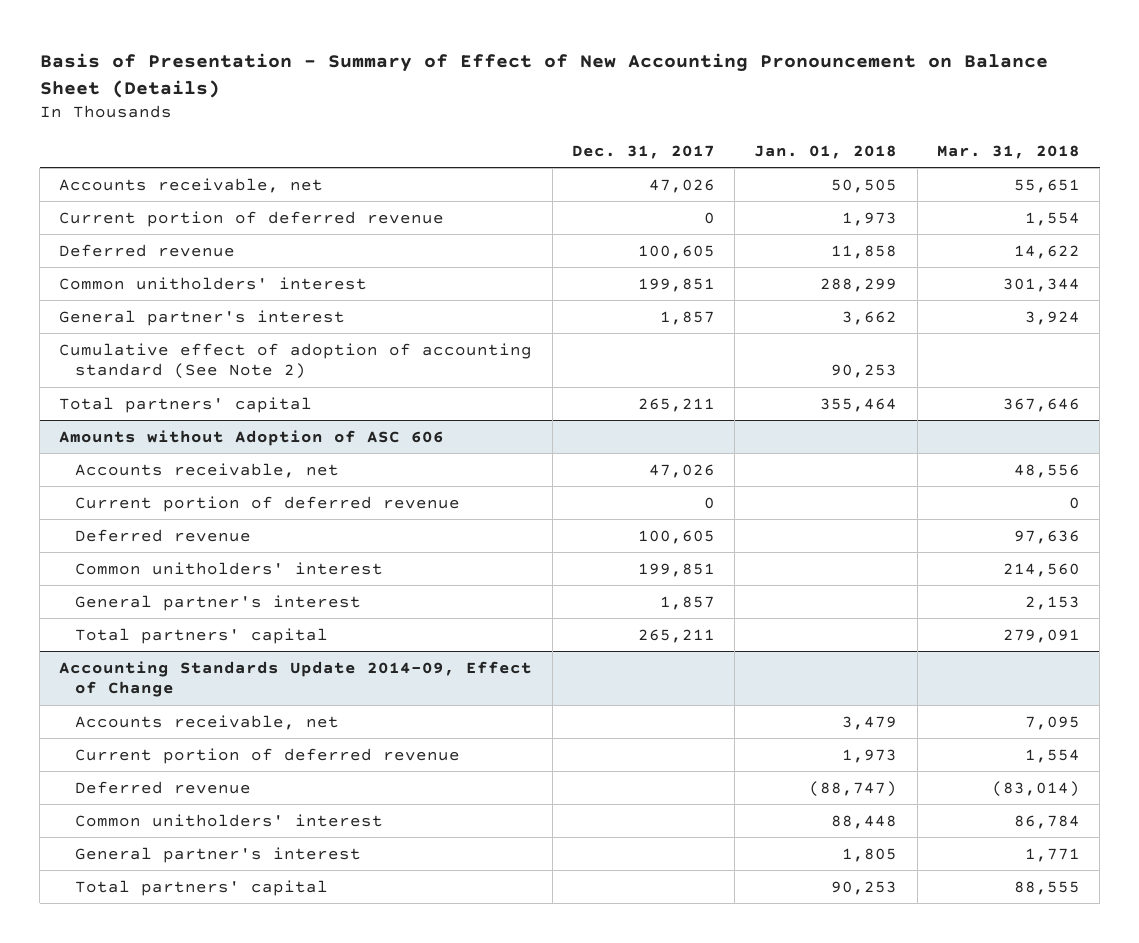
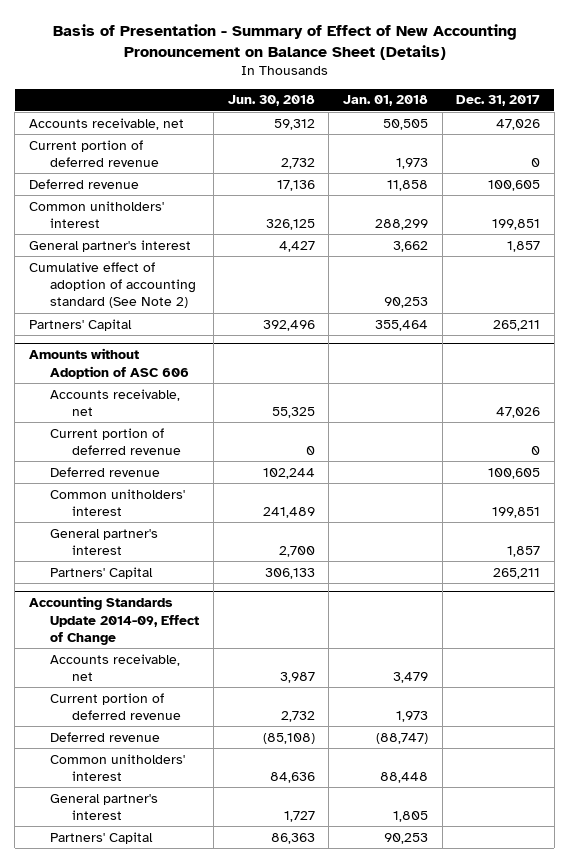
- | Dec. 31, 2017 | Jan. 01, 2018 | Mar. 31, 2018
+ | Jun. 30, 2018 | Jan. 01, 2018 | Dec. 31, 2017
- Total partners' capital | 265,211 | 355,464 | 367,646
+ Partners' Capital | 392,496 | 355,464 | 265,211
@ Amounts without Adoption of ASC 606
- Total partners' capital | 265,211 | | 279,091
+ Partners' Capital | 306,133 | | 265,211
@ Accounting Standards Update 2014-09, Effect of Change
- Total partners' capital | | 90,253 | 88,555
+ Partners' Capital | 86,363 | 90,253 |

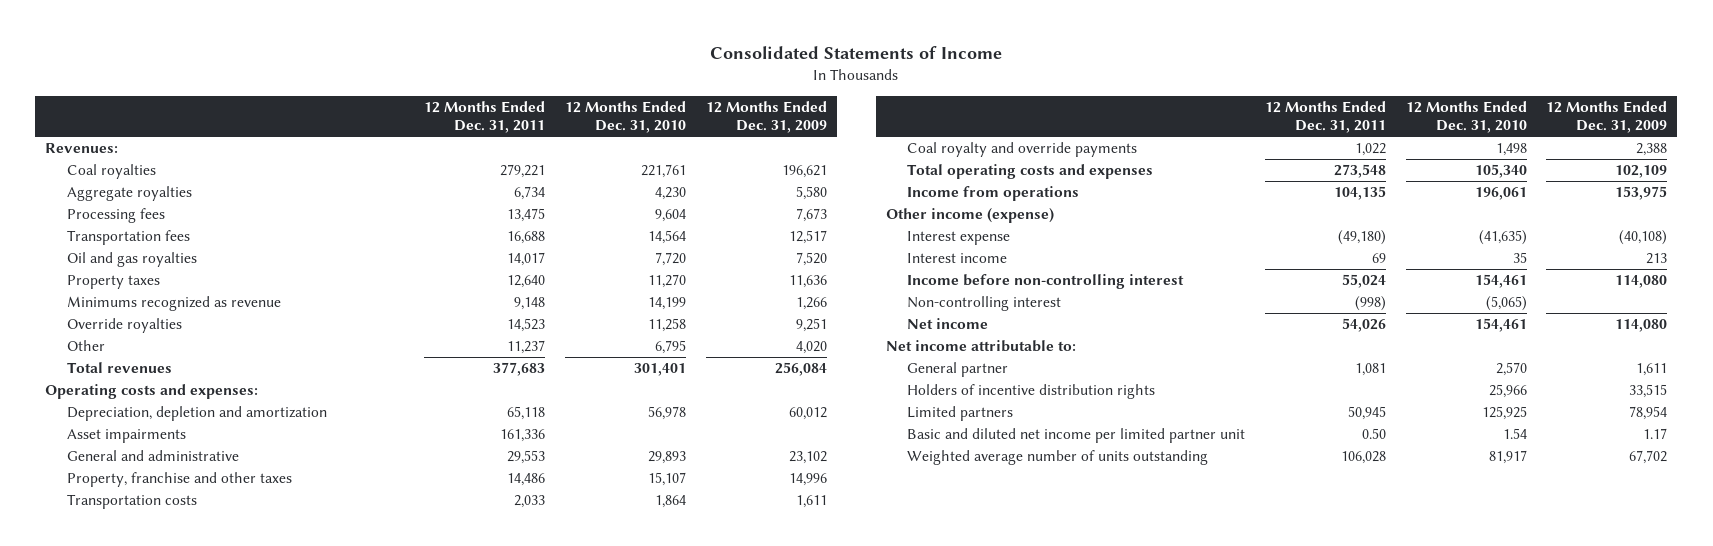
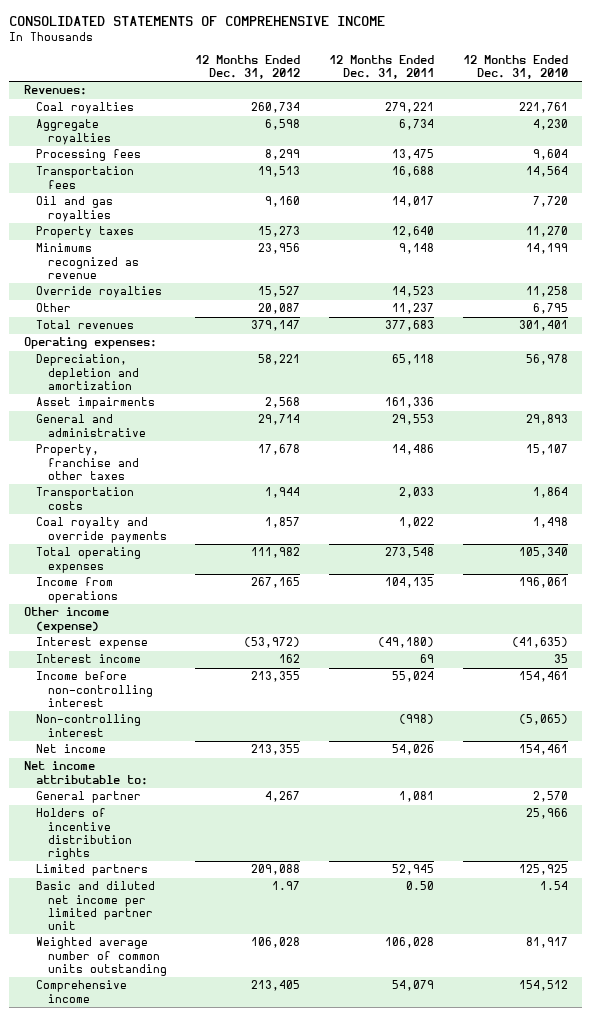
- Consolidated Statements of Income
+ CONSOLIDATED STATEMENTS OF COMPREHENSIVE INCOME
- | 12 Months Ended Dec. 31, 2011 | 12 Months Ended Dec. 31, 2010 | 12 Months Ended Dec. 31, 2009
+ | 12 Months Ended Dec. 31, 2012 | 12 Months Ended Dec. 31, 2011 | 12 Months Ended Dec. 31, 2010
- Operating costs and expenses:
+ Operating expenses:
- Total operating costs and expenses | 273,548 | 105,340 | 102,109
+ Total operating expenses | 111,982 | 273,548 | 105,340
- Limited partners | 50,945 | 125,925 | 78,954
+ Limited partners | 209,088 | 52,945 | 125,925
- Weighted average number of units outstanding | 106,028 | 81,917 | 67,702
+ Weighted average number of common units outstanding | 106,028 | 106,028 | 81,917
+ Comprehensive income | 213,405 | 54,079 | 154,512

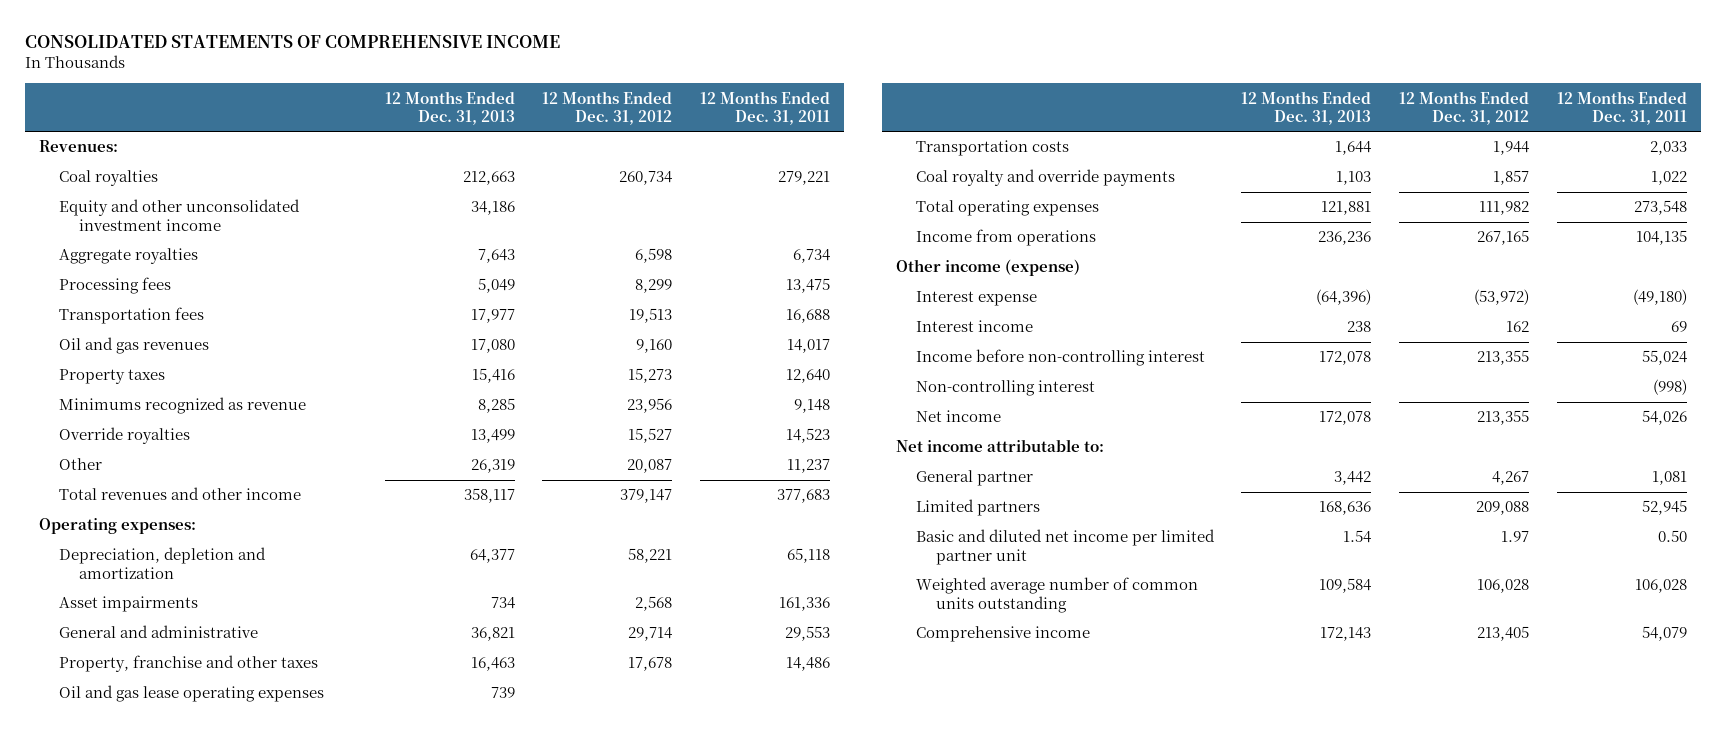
- | 12 Months Ended Dec. 31, 2012 | 12 Months Ended Dec. 31, 2011 | 12 Months Ended Dec. 31, 2010
+ | 12 Months Ended Dec. 31, 2013 | 12 Months Ended Dec. 31, 2012 | 12 Months Ended Dec. 31, 2011
+ Equity and other unconsolidated investment income | 34,186 | |
- Oil and gas royalties | 9,160 | 14,017 | 7,720
+ Oil and gas revenues | 17,080 | 9,160 | 14,017
- Total revenues | 379,147 | 377,683 | 301,401
+ Total revenues and other income | 358,117 | 379,147 | 377,683
+ Oil and gas lease operating expenses | 739 | |
- Holders of incentive distribution rights | | | 25,966

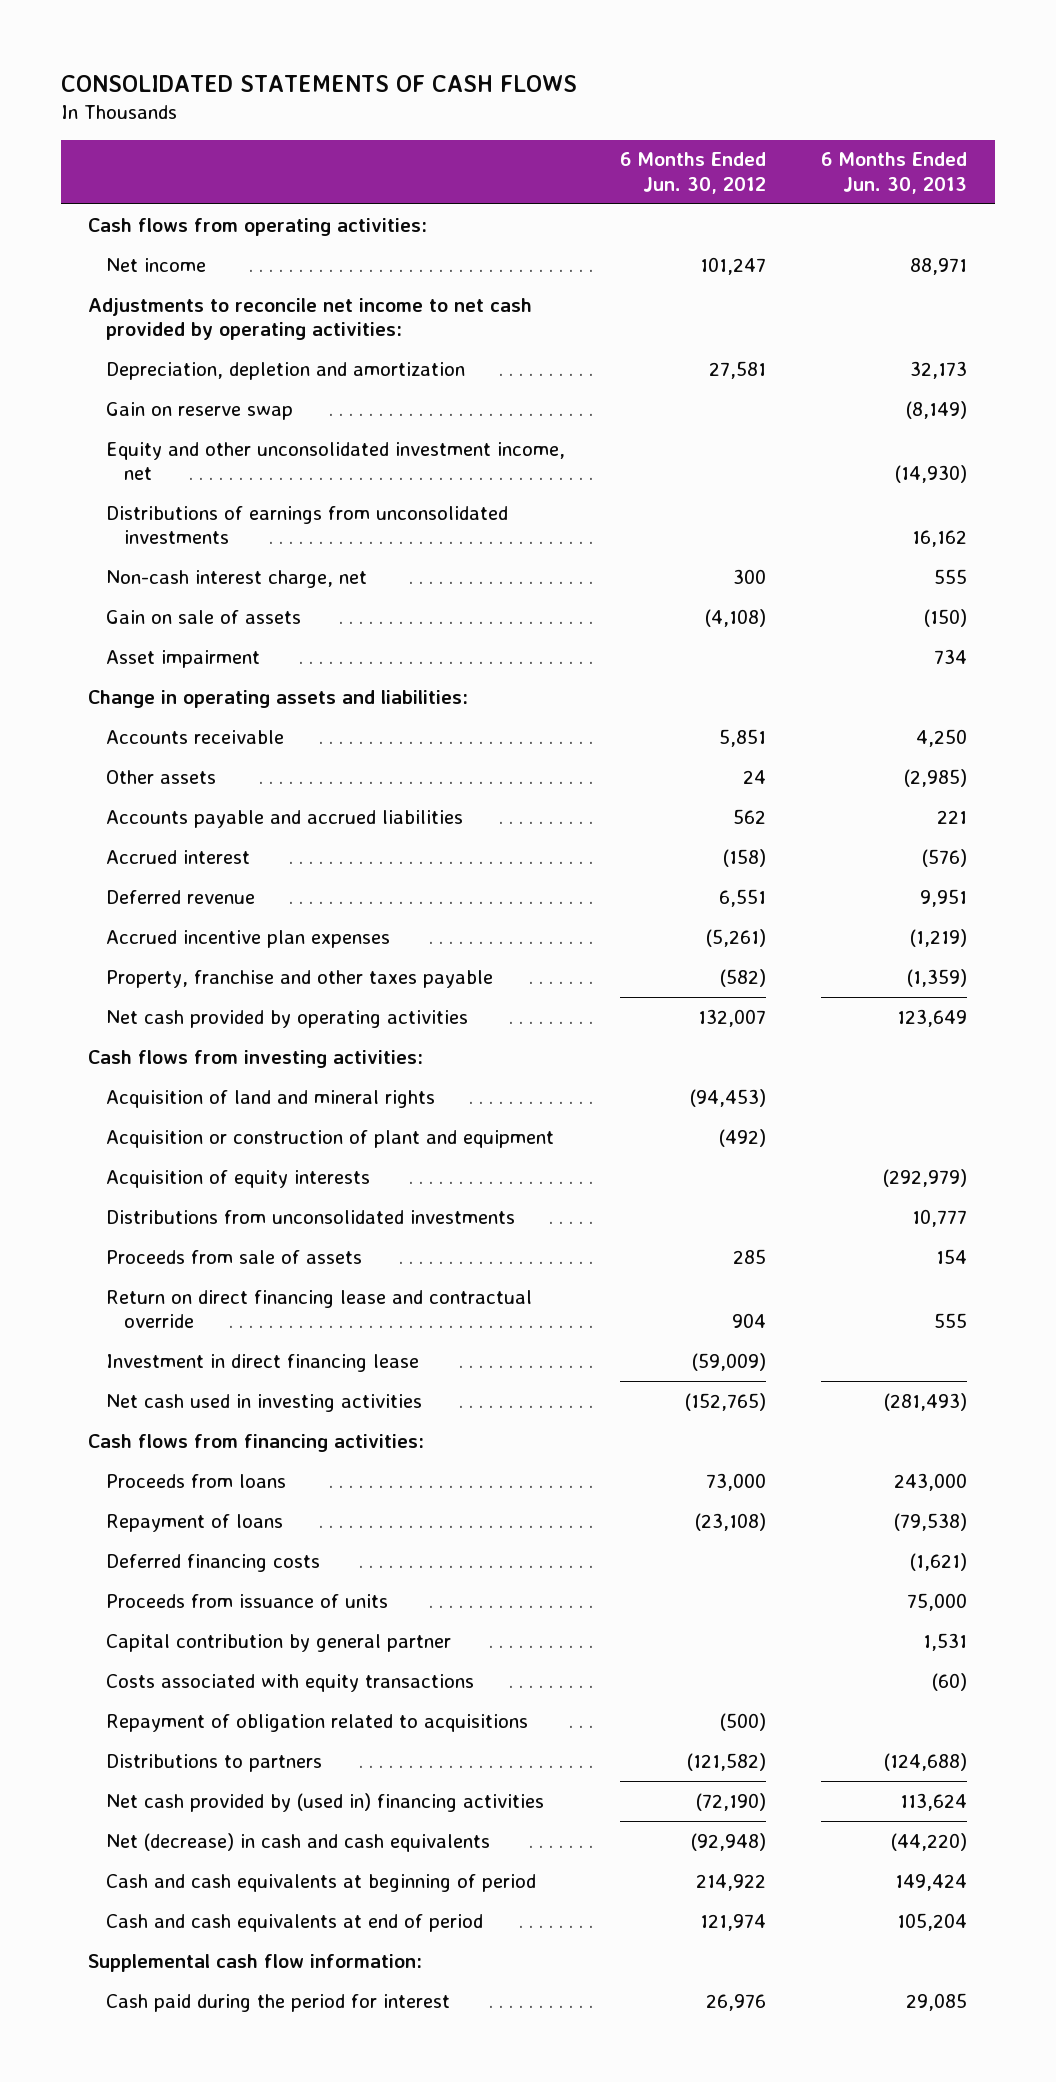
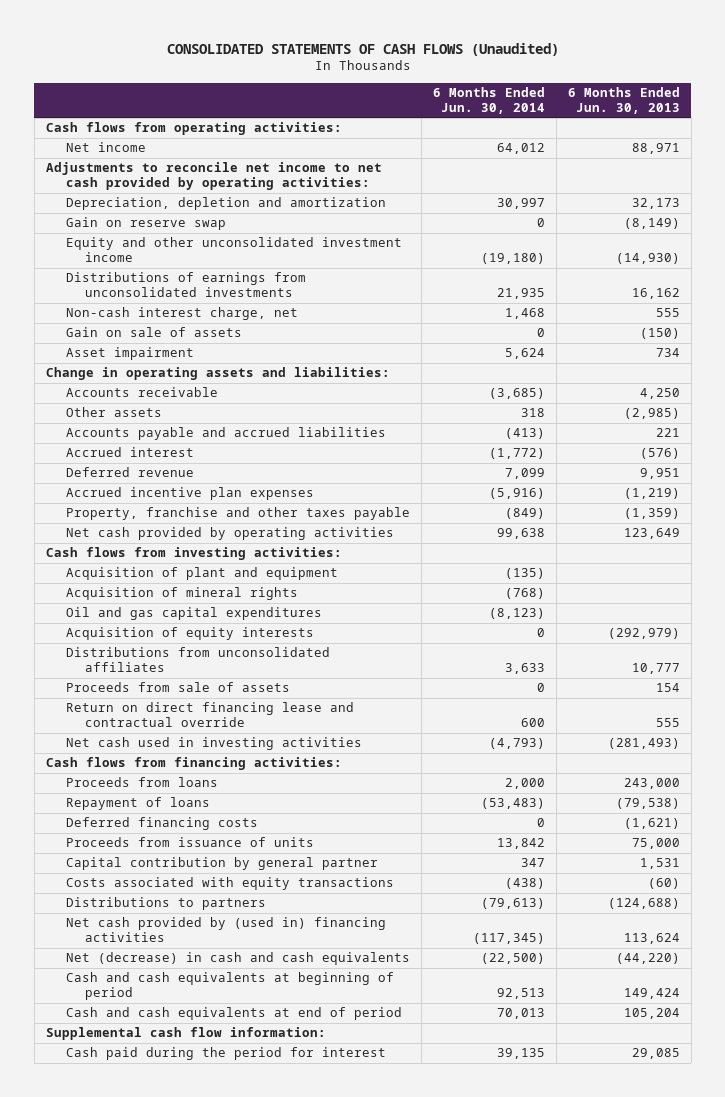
- CONSOLIDATED STATEMENTS OF CASH FLOWS
+ CONSOLIDATED STATEMENTS OF CASH FLOWS (Unaudited)
- | 6 Months Ended Jun. 30, 2012 | 6 Months Ended Jun. 30, 2013
+ | 6 Months Ended Jun. 30, 2014 | 6 Months Ended Jun. 30, 2013
- Equity and other unconsolidated investment income, net | | (14,930)
+ Equity and other unconsolidated investment income | (19,180) | (14,930)
- Acquisition of land and mineral rights | (94,453) |
- Acquisition or construction of plant and equipment | (492) |
+ Acquisition of plant and equipment | (135) |
+ Acquisition of mineral rights | (768) |
+ Oil and gas capital expenditures | (8,123) |
- Distributions from unconsolidated investments | | 10,777
+ Distributions from unconsolidated affiliates | 3,633 | 10,777
- Investment in direct financing lease | (59,009) |
- Repayment of obligation related to acquisitions | (500) |

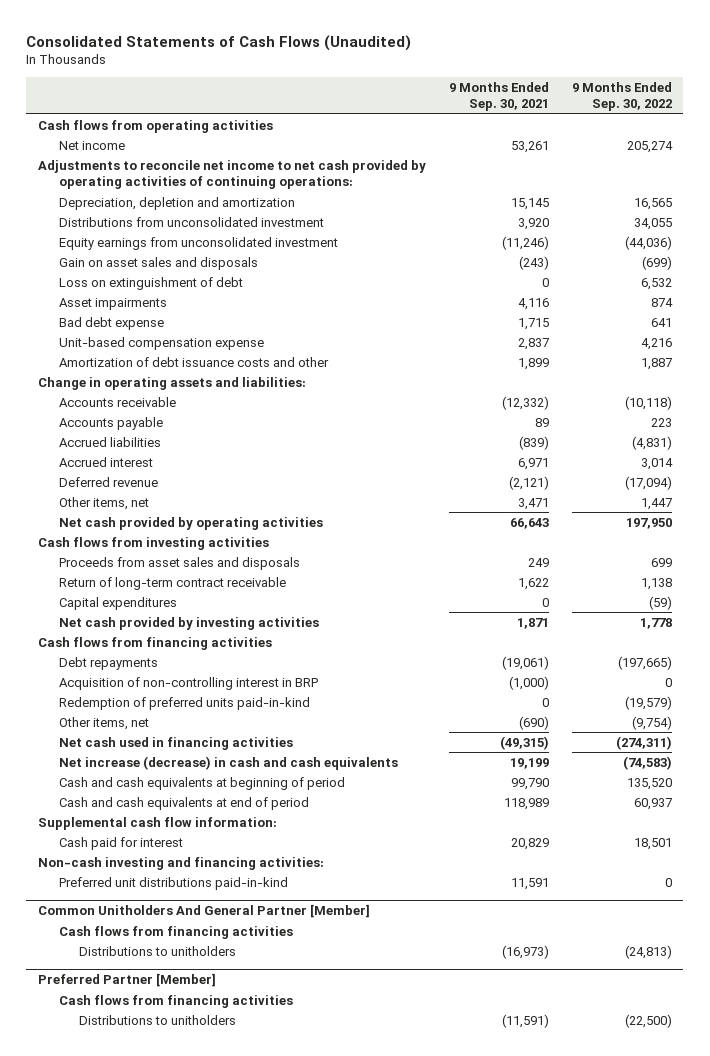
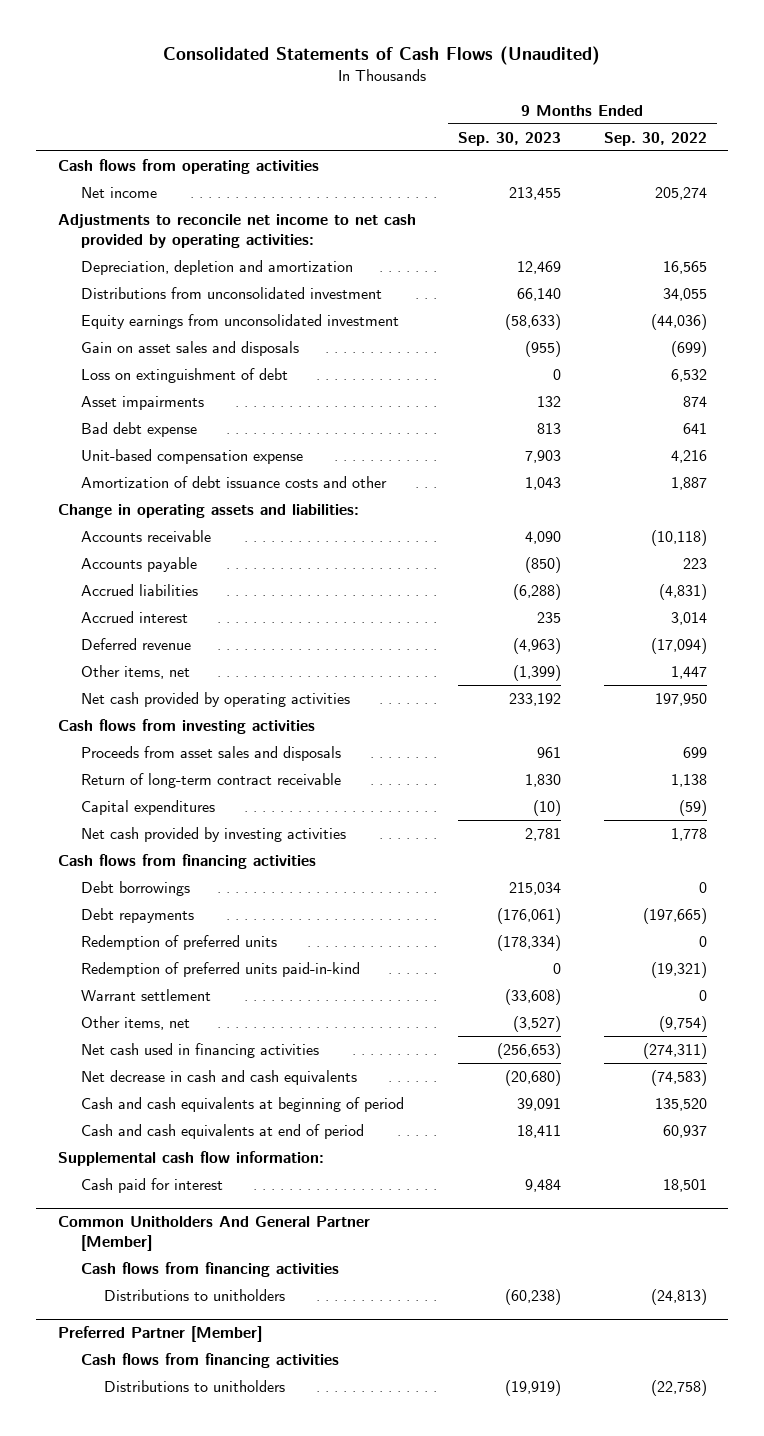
- | 9 Months Ended Sep. 30, 2021 | 9 Months Ended Sep. 30, 2022
+ | 9 Months Ended Sep. 30, 2023 | 9 Months Ended Sep. 30, 2022
- Adjustments to reconcile net income to net cash provided by operating activities of continuing operations:
+ Adjustments to reconcile net income to net cash provided by operating activities:
+ Debt borrowings | 215,034 | 0
- Acquisition of non-controlling interest in BRP | (1,000) | 0
- Redemption of preferred units paid-in-kind | 0 | (19,579)
+ Redemption of preferred units | (178,334) | 0
+ Redemption of preferred units paid-in-kind | 0 | (19,321)
+ Warrant settlement | (33,608) | 0
- Net increase (decrease) in cash and cash equivalents | 19,199 | (74,583)
+ Net decrease in cash and cash equivalents | (20,680) | (74,583)
- Non-cash investing and financing activities:
- Preferred unit distributions paid-in-kind | 11,591 | 0
@ Preferred Partner [Member]
- Distributions to unitholders | (11,591) | (22,500)
+ Distributions to unitholders | (19,919) | (22,758)

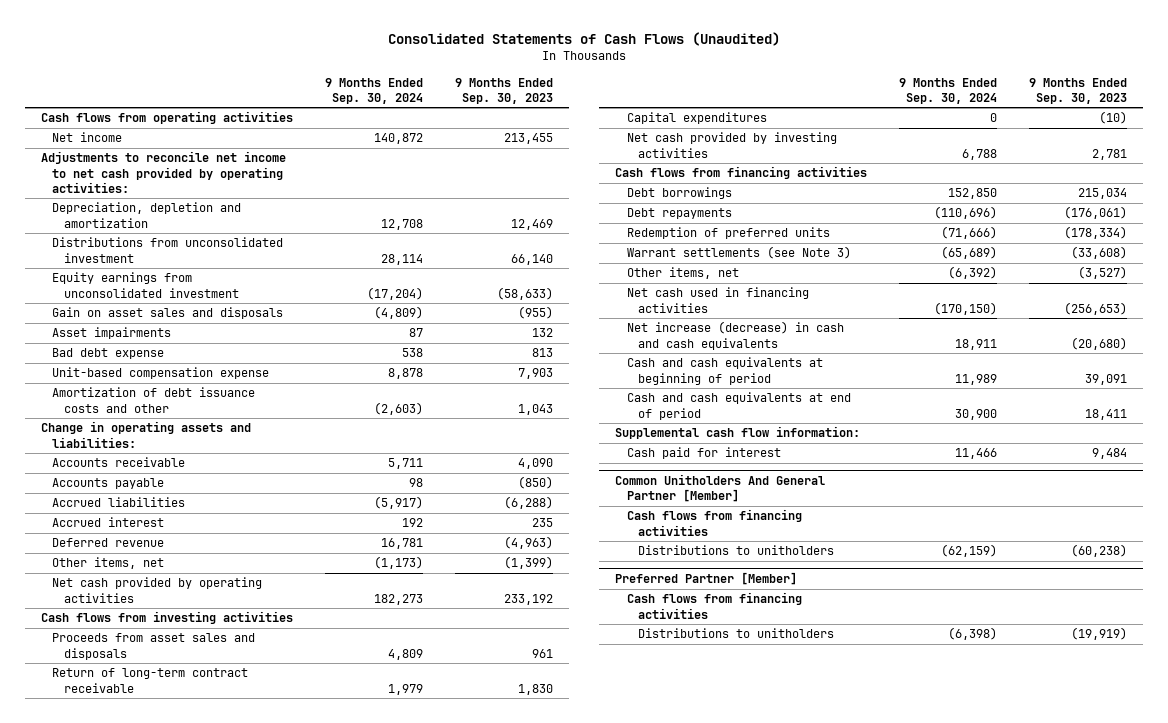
- | 9 Months Ended Sep. 30, 2023 | 9 Months Ended Sep. 30, 2022
+ | 9 Months Ended Sep. 30, 2024 | 9 Months Ended Sep. 30, 2023
- Loss on extinguishment of debt | 0 | 6,532
- Redemption of preferred units paid-in-kind | 0 | (19,321)
- Warrant settlement | (33,608) | 0
+ Warrant settlements (see Note 3) | (65,689) | (33,608)
- Net decrease in cash and cash equivalents | (20,680) | (74,583)
+ Net increase (decrease) in cash and cash equivalents | 18,911 | (20,680)

